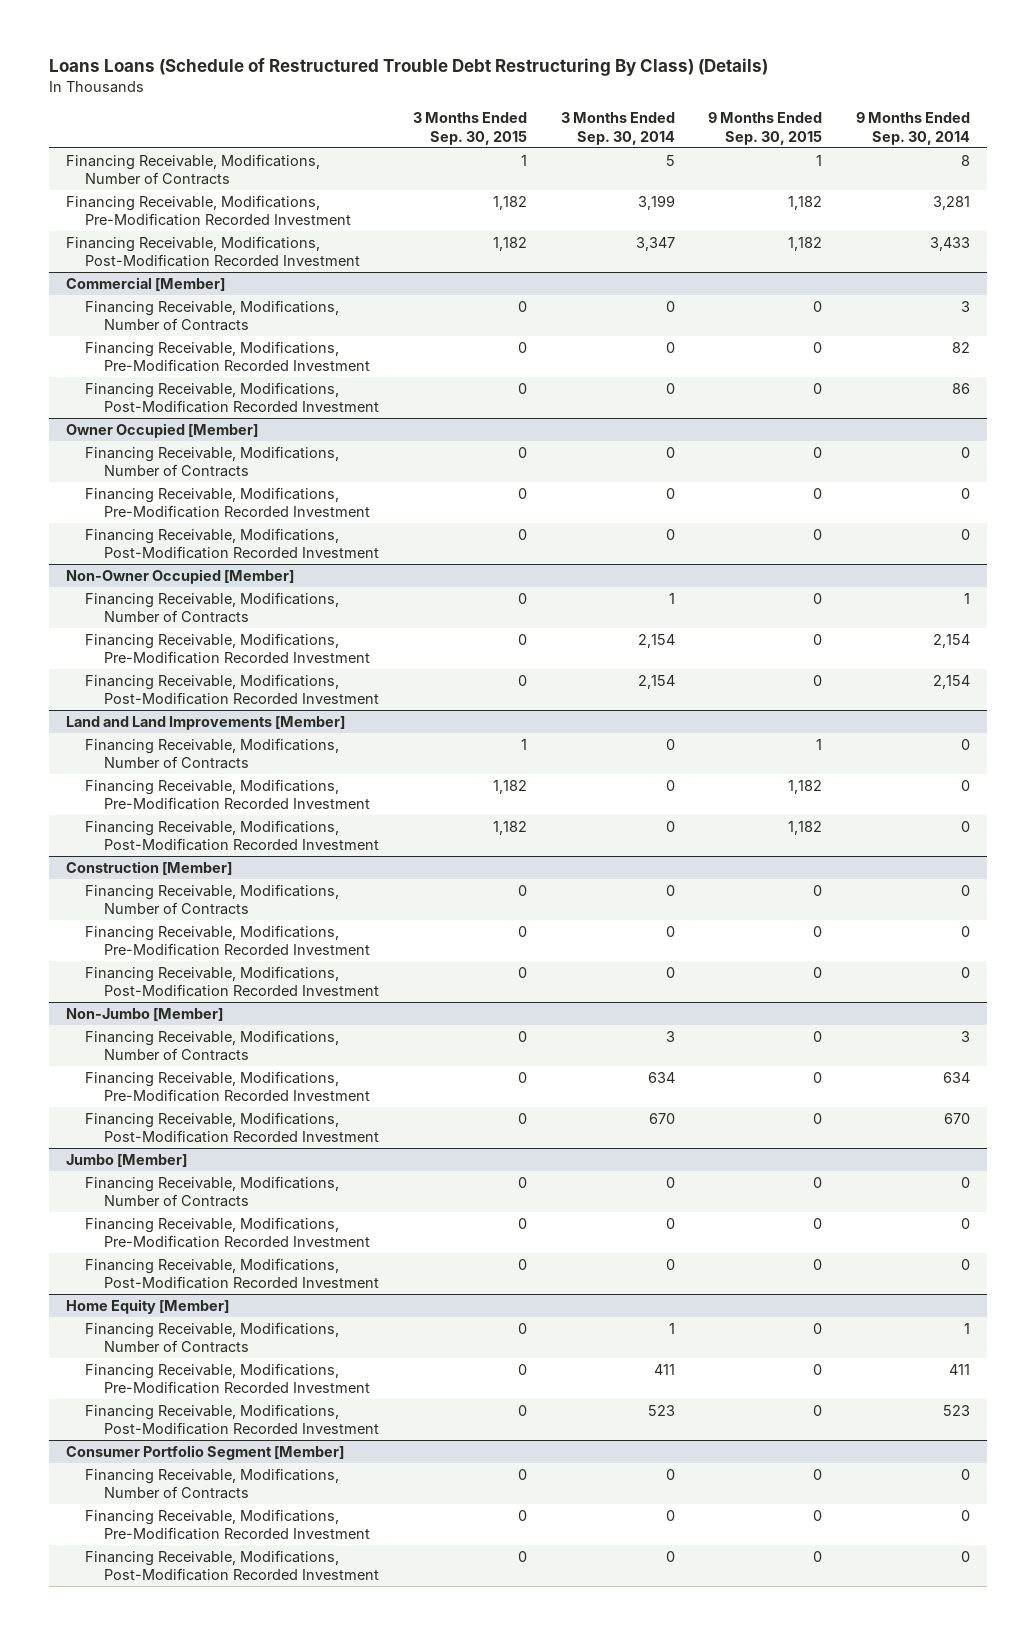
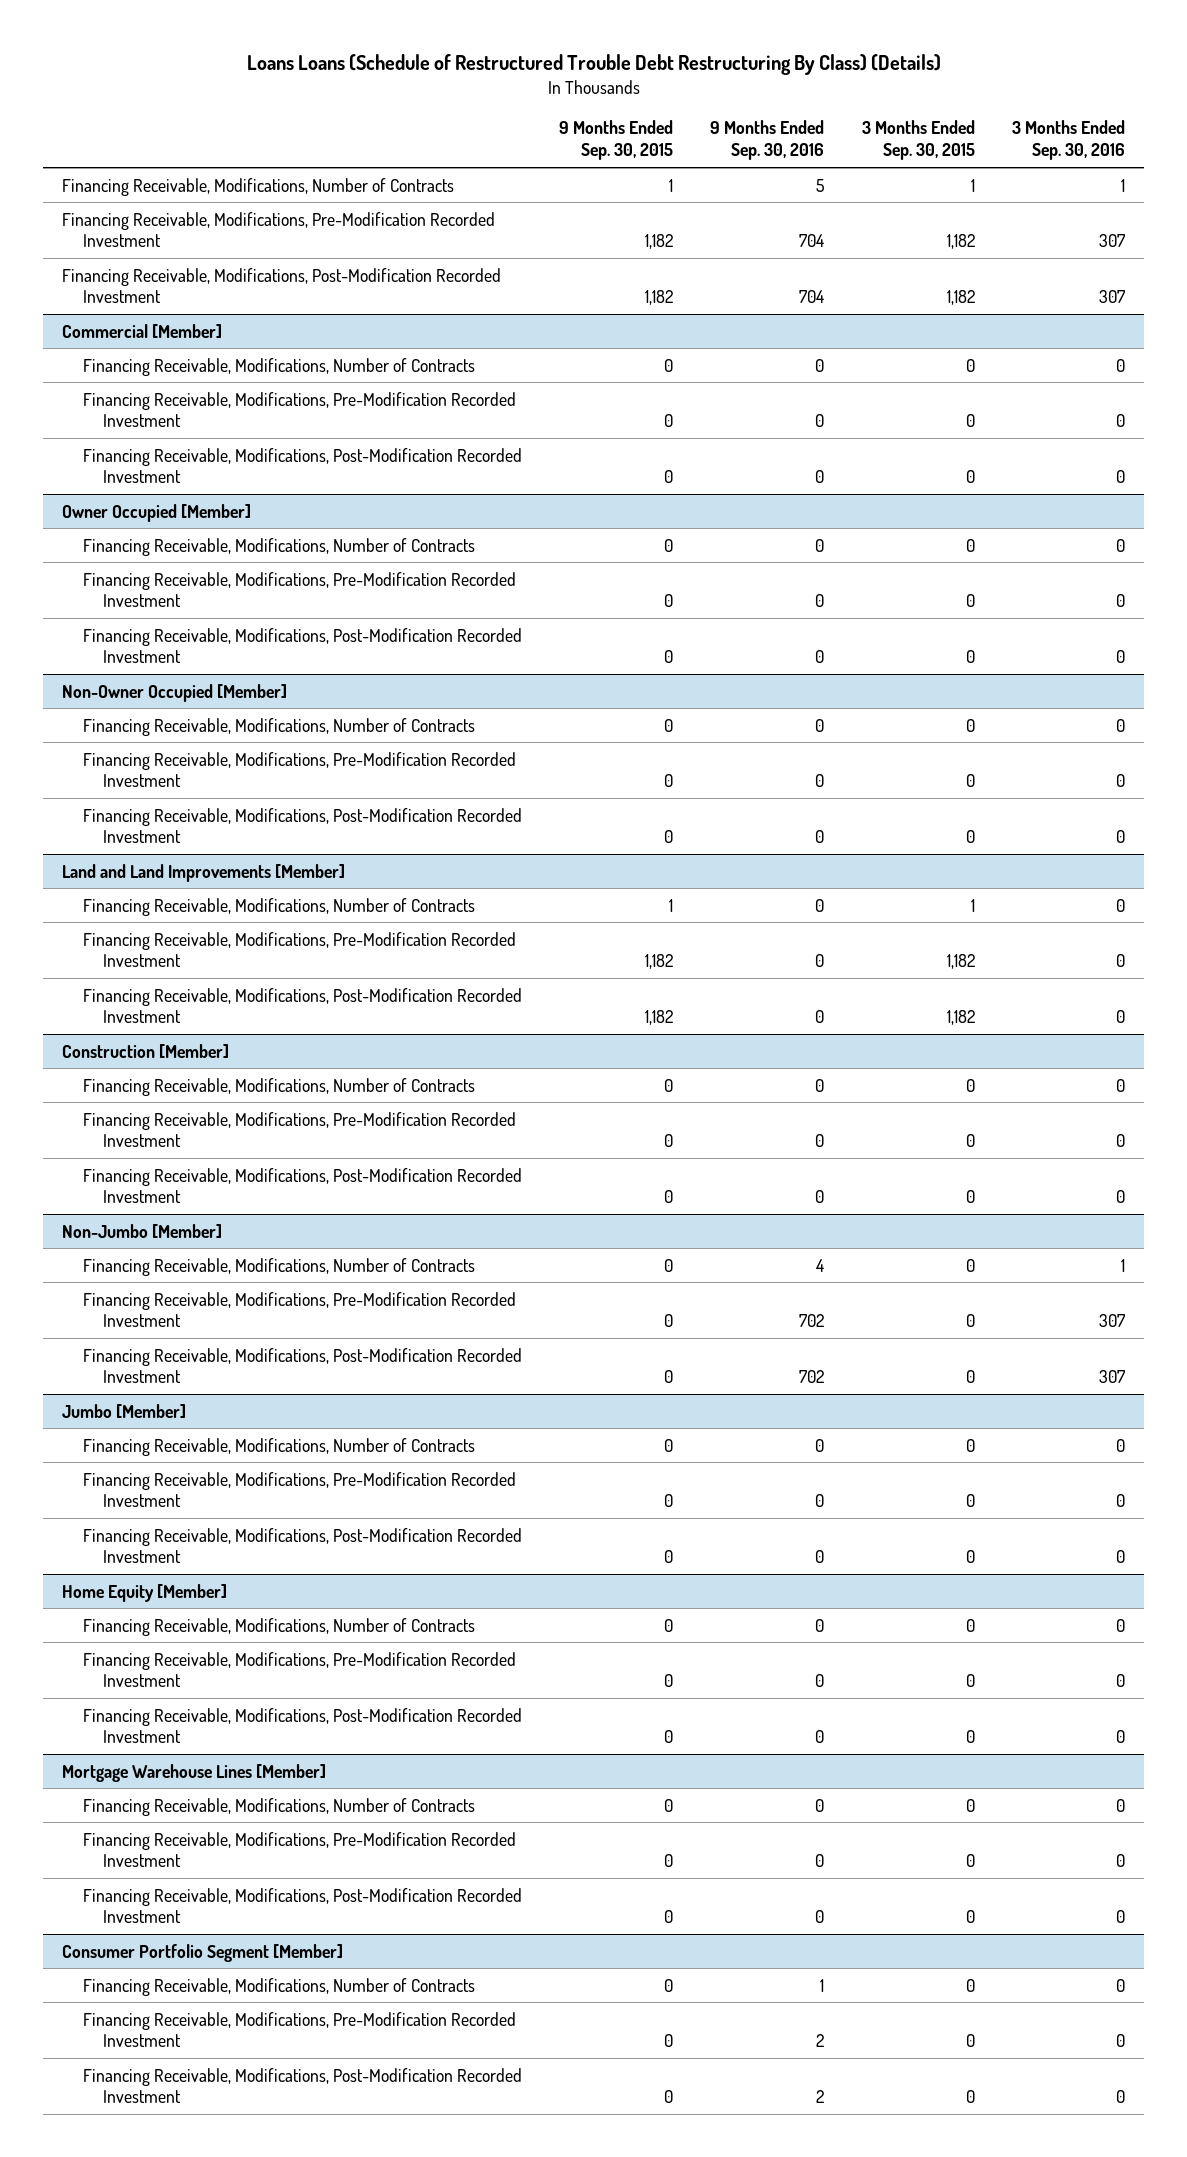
- | 3 Months Ended Sep. 30, 2015 | 3 Months Ended Sep. 30, 2014 | 9 Months Ended Sep. 30, 2015 | 9 Months Ended Sep. 30, 2014
+ | 9 Months Ended Sep. 30, 2015 | 9 Months Ended Sep. 30, 2016 | 3 Months Ended Sep. 30, 2015 | 3 Months Ended Sep. 30, 2016
+ Mortgage Warehouse Lines [Member]
+ Financing Receivable, Modifications, Number of Contracts | 0 | 0 | 0 | 0
+ Financing Receivable, Modifications, Pre-Modification Recorded Investment | 0 | 0 | 0 | 0
+ Financing Receivable, Modifications, Post-Modification Recorded Investment | 0 | 0 | 0 | 0

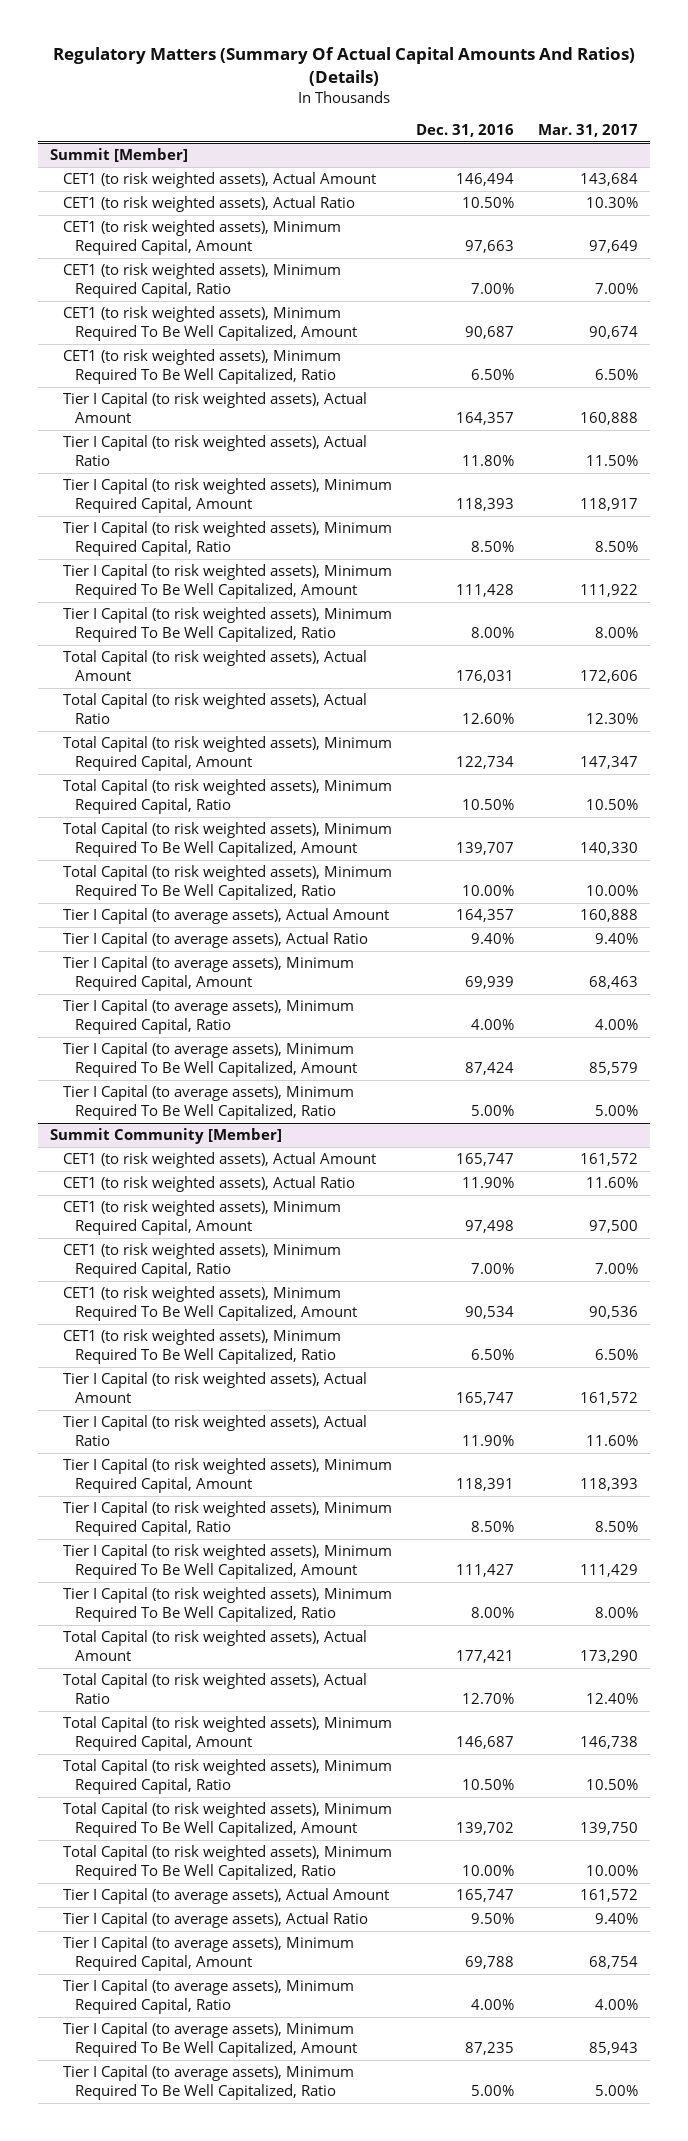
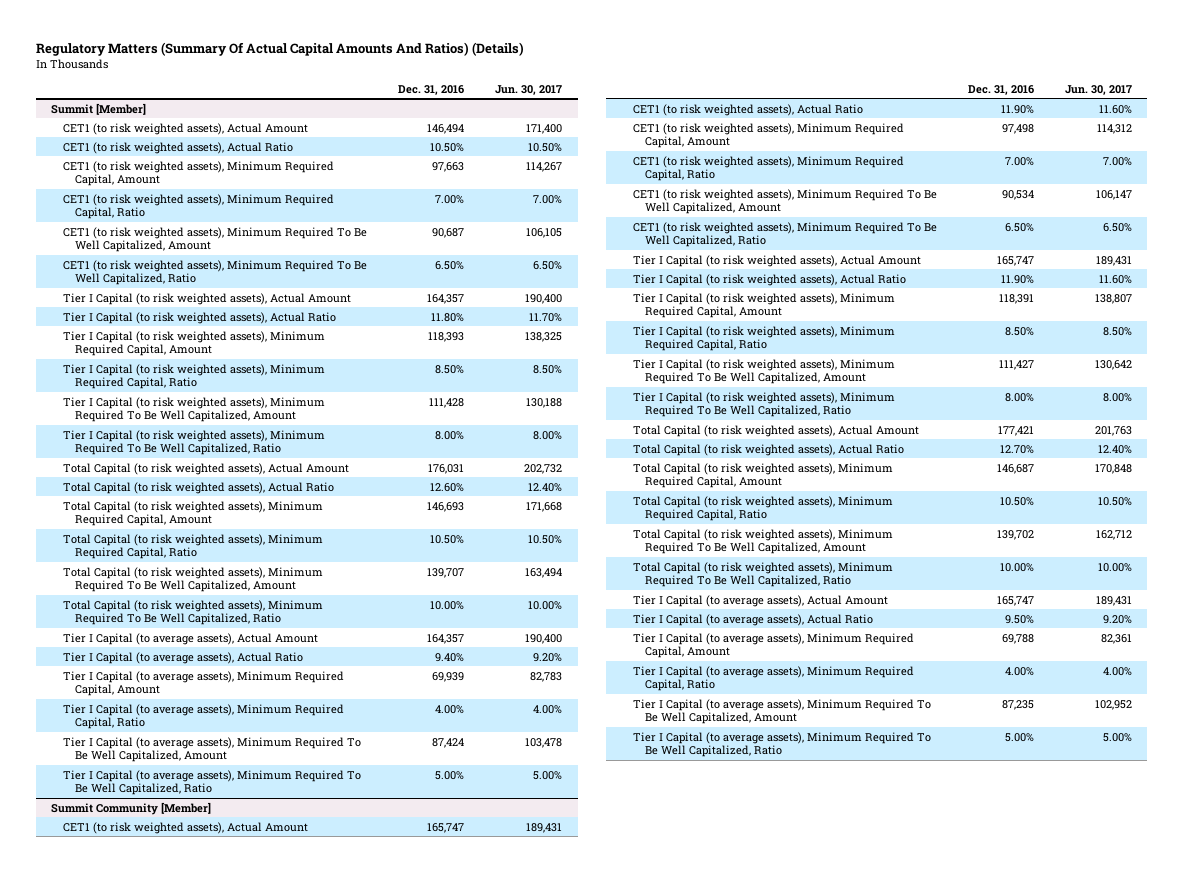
- | Dec. 31, 2016 | Mar. 31, 2017
+ | Dec. 31, 2016 | Jun. 30, 2017
@ Summit [Member]
- Total Capital (to risk weighted assets), Minimum Required Capital, Amount | 122,734 | 147,347
+ Total Capital (to risk weighted assets), Minimum Required Capital, Amount | 146,693 | 171,668

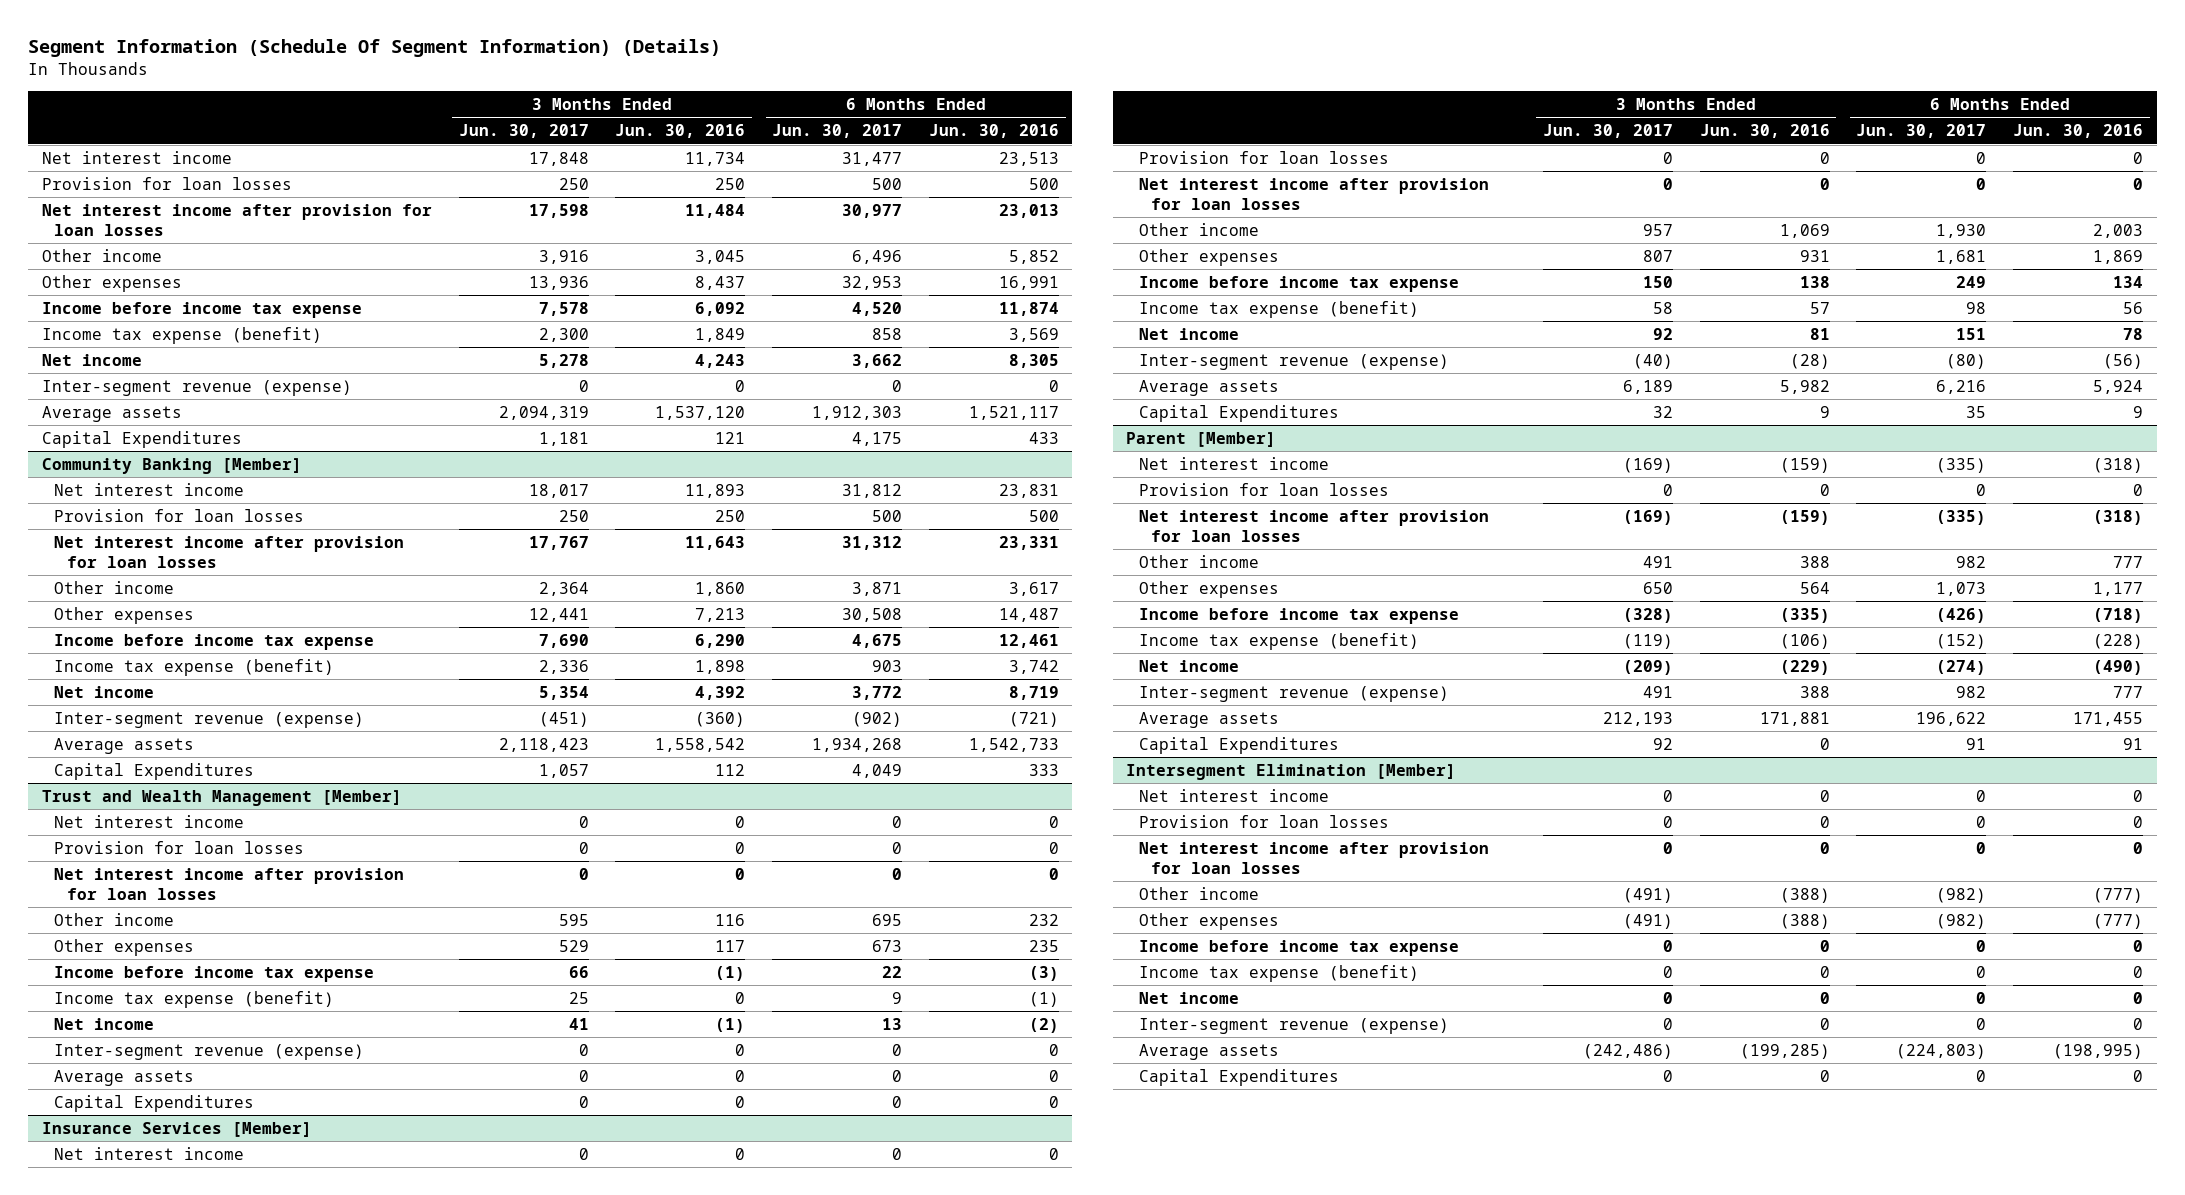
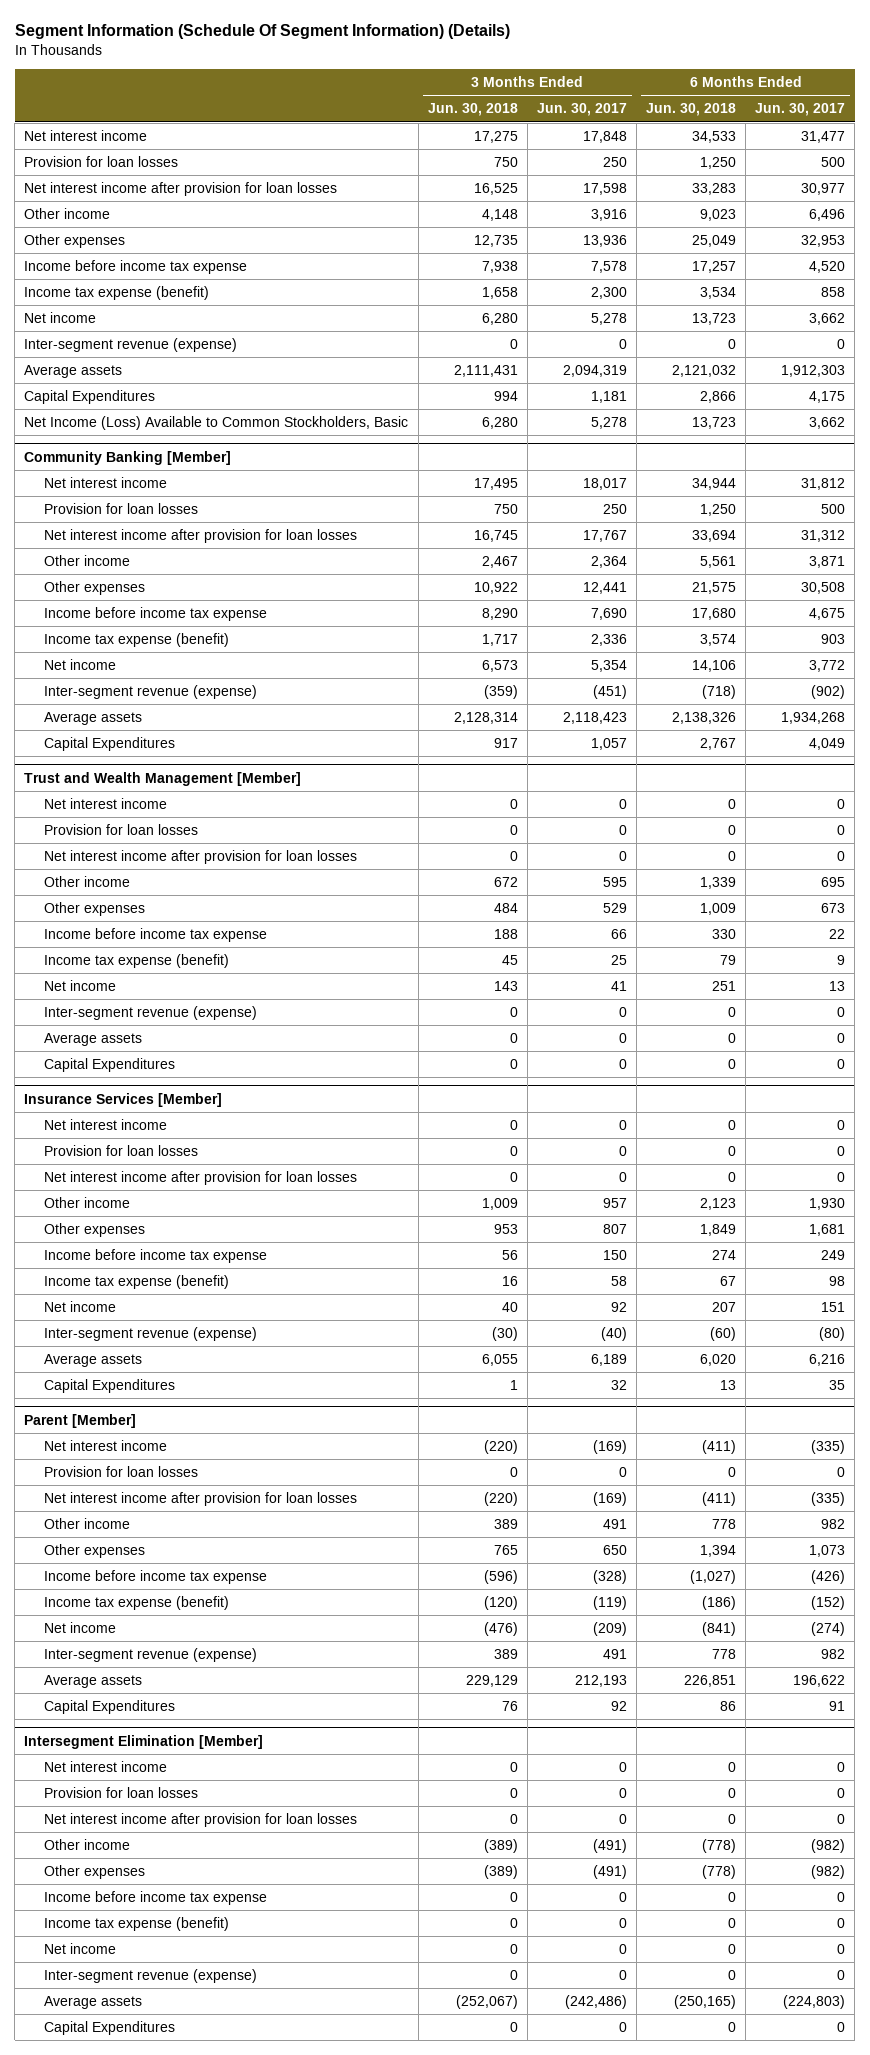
- | 3 Months Ended Jun. 30, 2017 | 3 Months Ended Jun. 30, 2016 | 6 Months Ended Jun. 30, 2017 | 6 Months Ended Jun. 30, 2016
+ | 3 Months Ended Jun. 30, 2018 | 3 Months Ended Jun. 30, 2017 | 6 Months Ended Jun. 30, 2018 | 6 Months Ended Jun. 30, 2017
+ Net Income (Loss) Available to Common Stockholders, Basic | 6,280 | 5,278 | 13,723 | 3,662

